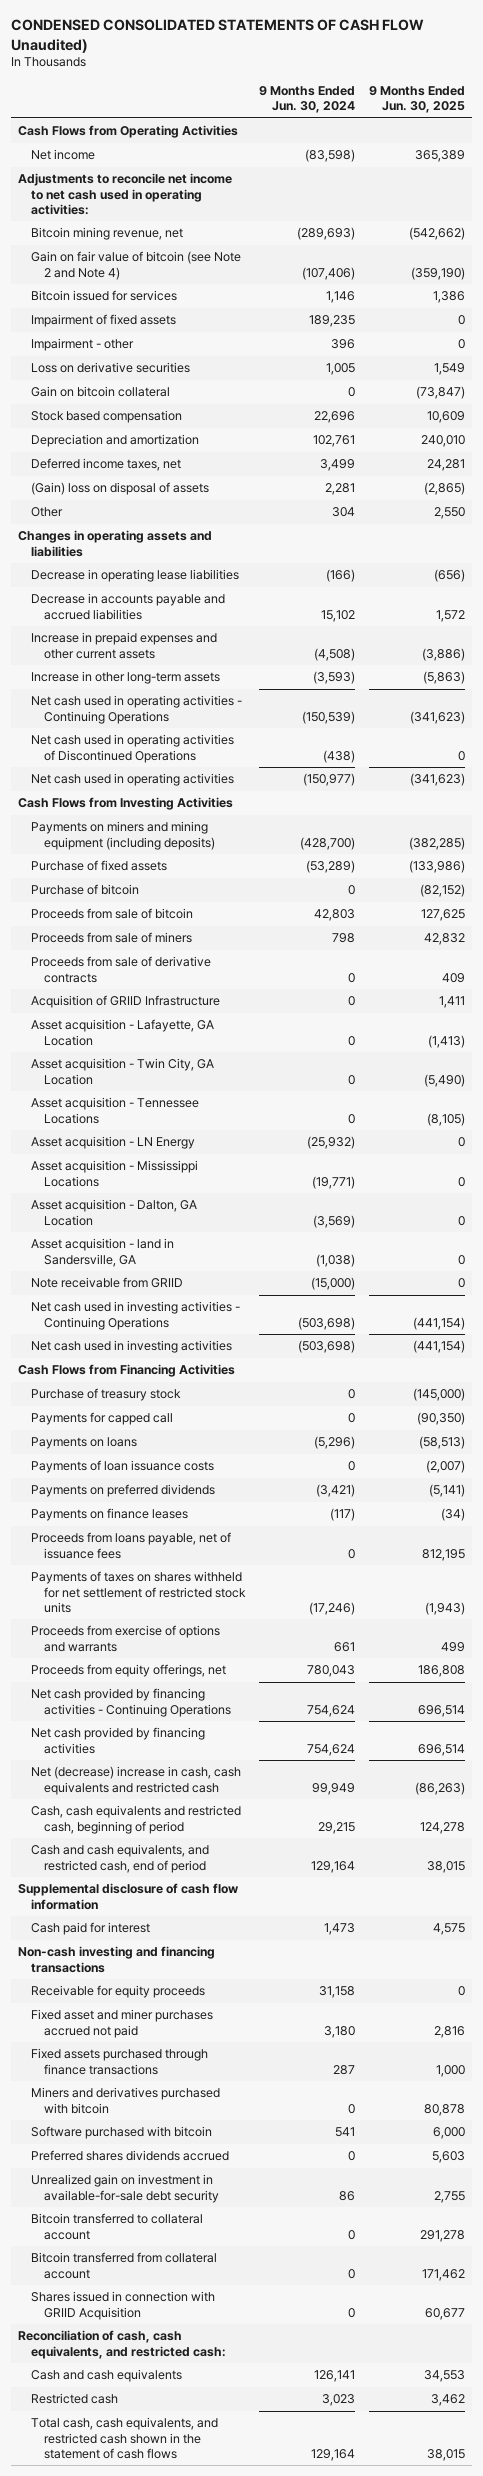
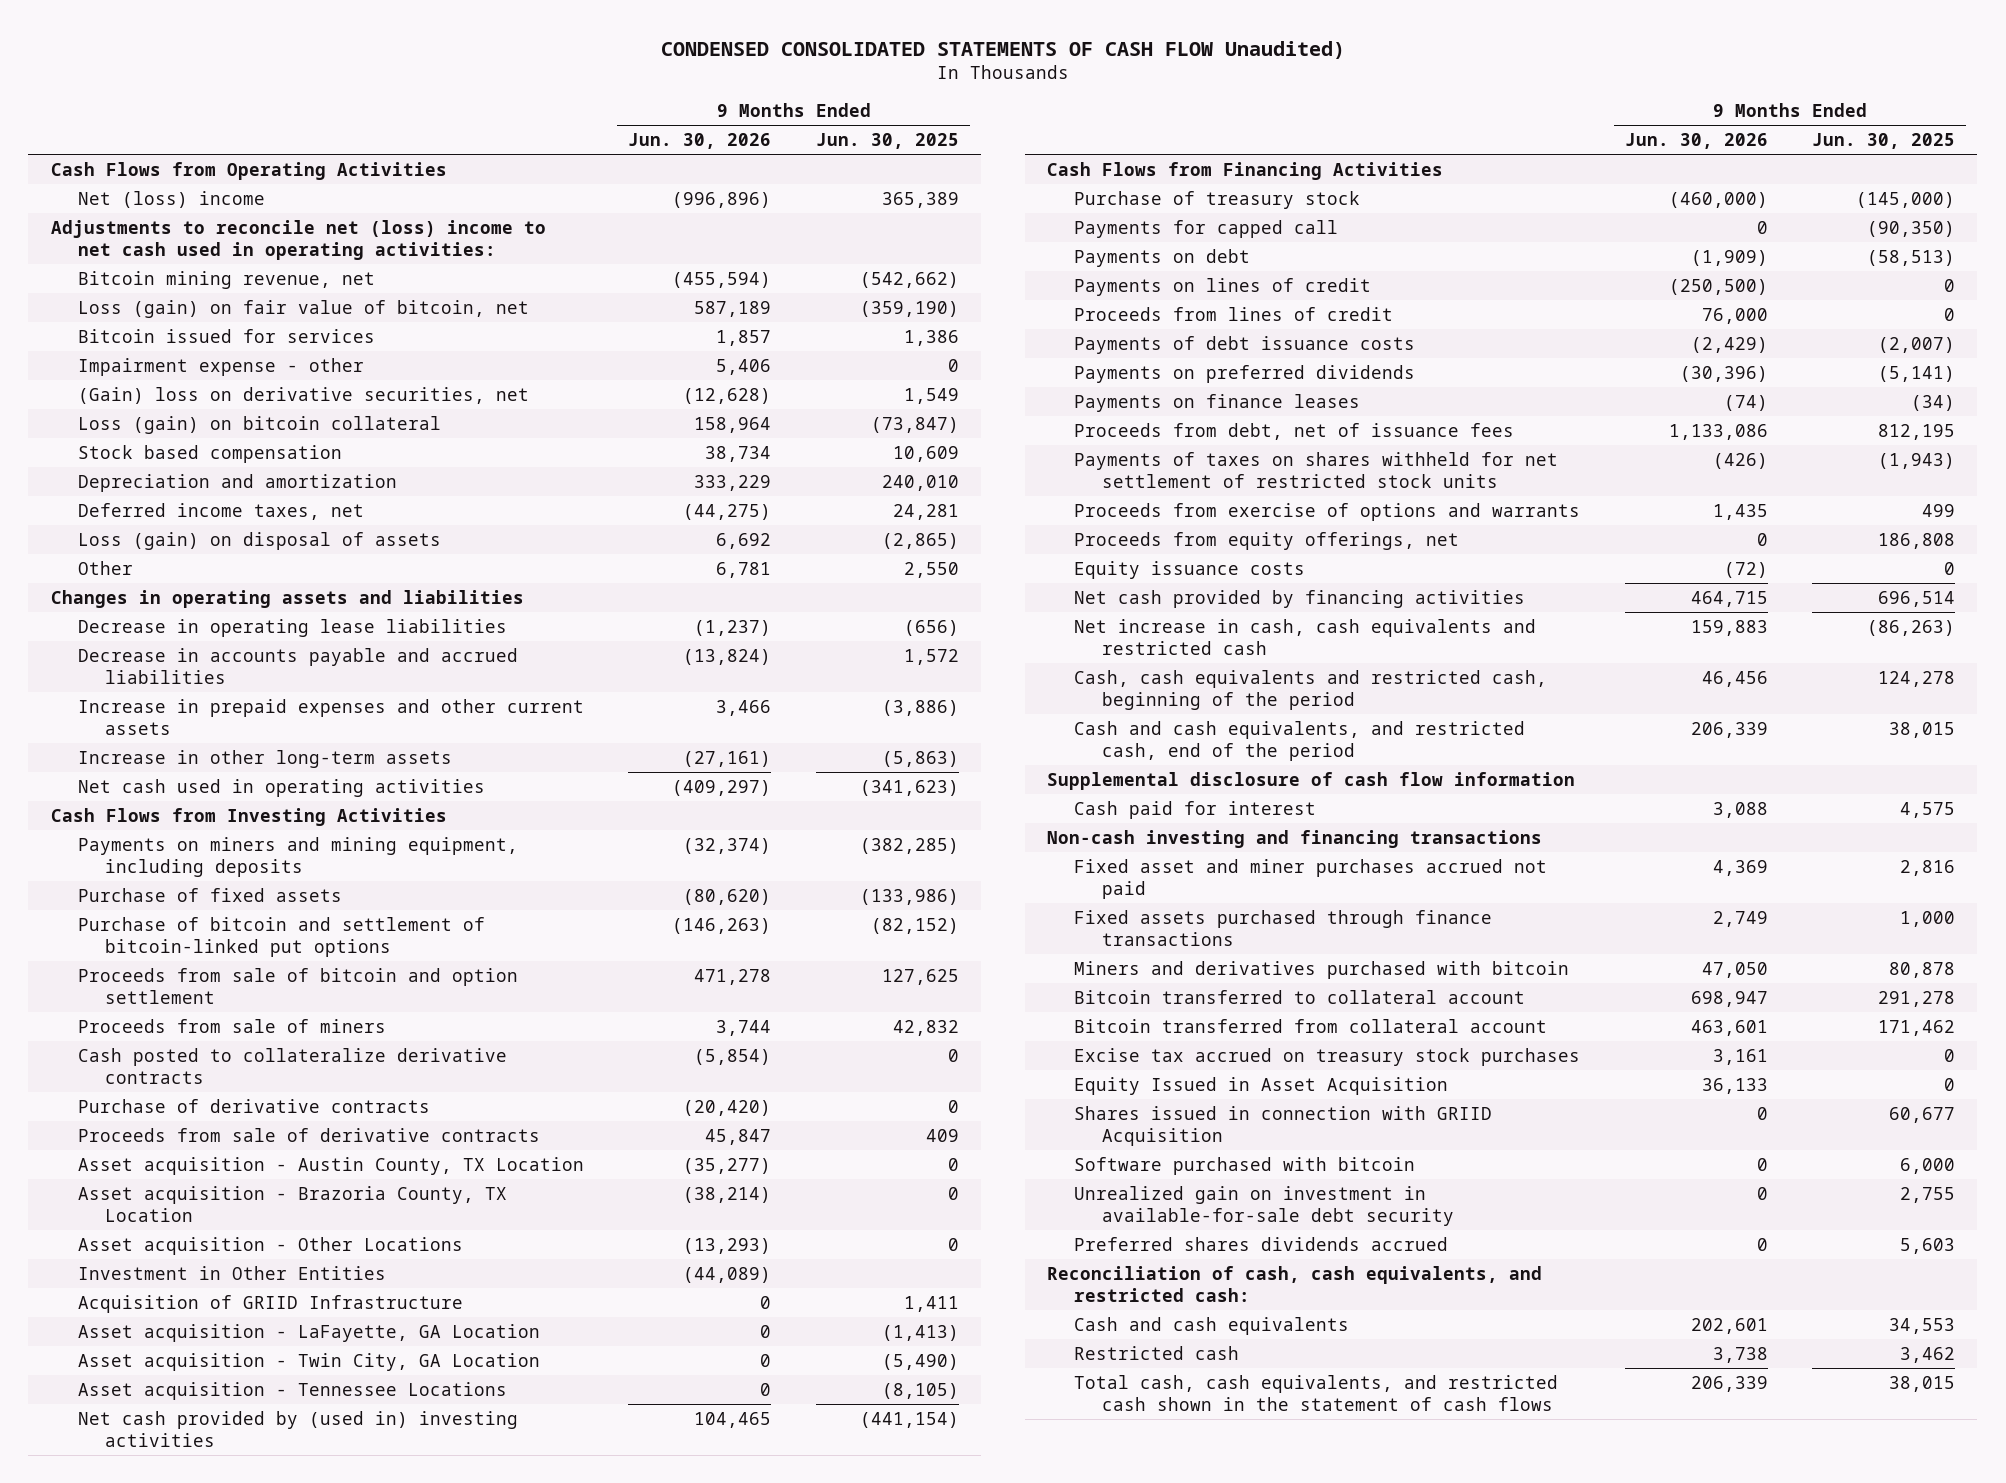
- | 9 Months Ended Jun. 30, 2024 | 9 Months Ended Jun. 30, 2025
+ | 9 Months Ended Jun. 30, 2026 | 9 Months Ended Jun. 30, 2025
- Net income | (83,598) | 365,389
- Adjustments to reconcile net income to net cash used in operating activities:
+ Net (loss) income | (996,896) | 365,389
+ Adjustments to reconcile net (loss) income to net cash used in operating activities:
- Gain on fair value of bitcoin (see Note 2 and Note 4) | (107,406) | (359,190)
+ Loss (gain) on fair value of bitcoin, net | 587,189 | (359,190)
- Impairment of fixed assets | 189,235 | 0
- Impairment - other | 396 | 0
- Loss on derivative securities | 1,005 | 1,549
- Gain on bitcoin collateral | 0 | (73,847)
+ Impairment expense - other | 5,406 | 0
+ (Gain) loss on derivative securities, net | (12,628) | 1,549
+ Loss (gain) on bitcoin collateral | 158,964 | (73,847)
- (Gain) loss on disposal of assets | 2,281 | (2,865)
+ Loss (gain) on disposal of assets | 6,692 | (2,865)
- Net cash used in operating activities - Continuing Operations | (150,539) | (341,623)
- Net cash used in operating activities of Discontinued Operations | (438) | 0
- Payments on miners and mining equipment (including deposits) | (428,700) | (382,285)
+ Payments on miners and mining equipment, including deposits | (32,374) | (382,285)
- Purchase of bitcoin | 0 | (82,152)
- Proceeds from sale of bitcoin | 42,803 | 127,625
+ Purchase of bitcoin and settlement of bitcoin-linked put options | (146,263) | (82,152)
+ Proceeds from sale of bitcoin and option settlement | 471,278 | 127,625
+ Cash posted to collateralize derivative contracts | (5,854) | 0
+ Purchase of derivative contracts | (20,420) | 0
+ Asset acquisition - Austin County, TX Location | (35,277) | 0
+ Asset acquisition - Brazoria County, TX Location | (38,214) | 0
+ Asset acquisition - Other Locations | (13,293) | 0
+ Investment in Other Entities | (44,089) |
- Asset acquisition - Lafayette, GA Location | 0 | (1,413)
+ Asset acquisition - LaFayette, GA Location | 0 | (1,413)
- Asset acquisition - LN Energy | (25,932) | 0
- Asset acquisition - Mississippi Locations | (19,771) | 0
- Asset acquisition - Dalton, GA Location | (3,569) | 0
- Asset acquisition - land in Sandersville, GA | (1,038) | 0
- Note receivable from GRIID | (15,000) | 0
- Net cash used in investing activities - Continuing Operations | (503,698) | (441,154)
- Net cash used in investing activities | (503,698) | (441,154)
+ Net cash provided by (used in) investing activities | 104,465 | (441,154)
- Payments on loans | (5,296) | (58,513)
- Payments of loan issuance costs | 0 | (2,007)
+ Payments on debt | (1,909) | (58,513)
+ Payments on lines of credit | (250,500) | 0
+ Proceeds from lines of credit | 76,000 | 0
+ Payments of debt issuance costs | (2,429) | (2,007)
- Proceeds from loans payable, net of issuance fees | 0 | 812,195
+ Proceeds from debt, net of issuance fees | 1,133,086 | 812,195
- Net cash provided by financing activities - Continuing Operations | 754,624 | 696,514
+ Equity issuance costs | (72) | 0
- Net (decrease) increase in cash, cash equivalents and restricted cash | 99,949 | (86,263)
- Cash, cash equivalents and restricted cash, beginning of period | 29,215 | 124,278
- Cash and cash equivalents, and restricted cash, end of period | 129,164 | 38,015
+ Net increase in cash, cash equivalents and restricted cash | 159,883 | (86,263)
+ Cash, cash equivalents and restricted cash, beginning of the period | 46,456 | 124,278
+ Cash and cash equivalents, and restricted cash, end of the period | 206,339 | 38,015
- Receivable for equity proceeds | 31,158 | 0
+ Excise tax accrued on treasury stock purchases | 3,161 | 0
+ Equity Issued in Asset Acquisition | 36,133 | 0
moved down: Software purchased with bitcoin | 0 | 6,000
moved down: Unrealized gain on investment in available-for-sale debt security | 0 | 2,755
moved down: Preferred shares dividends accrued | 0 | 5,603

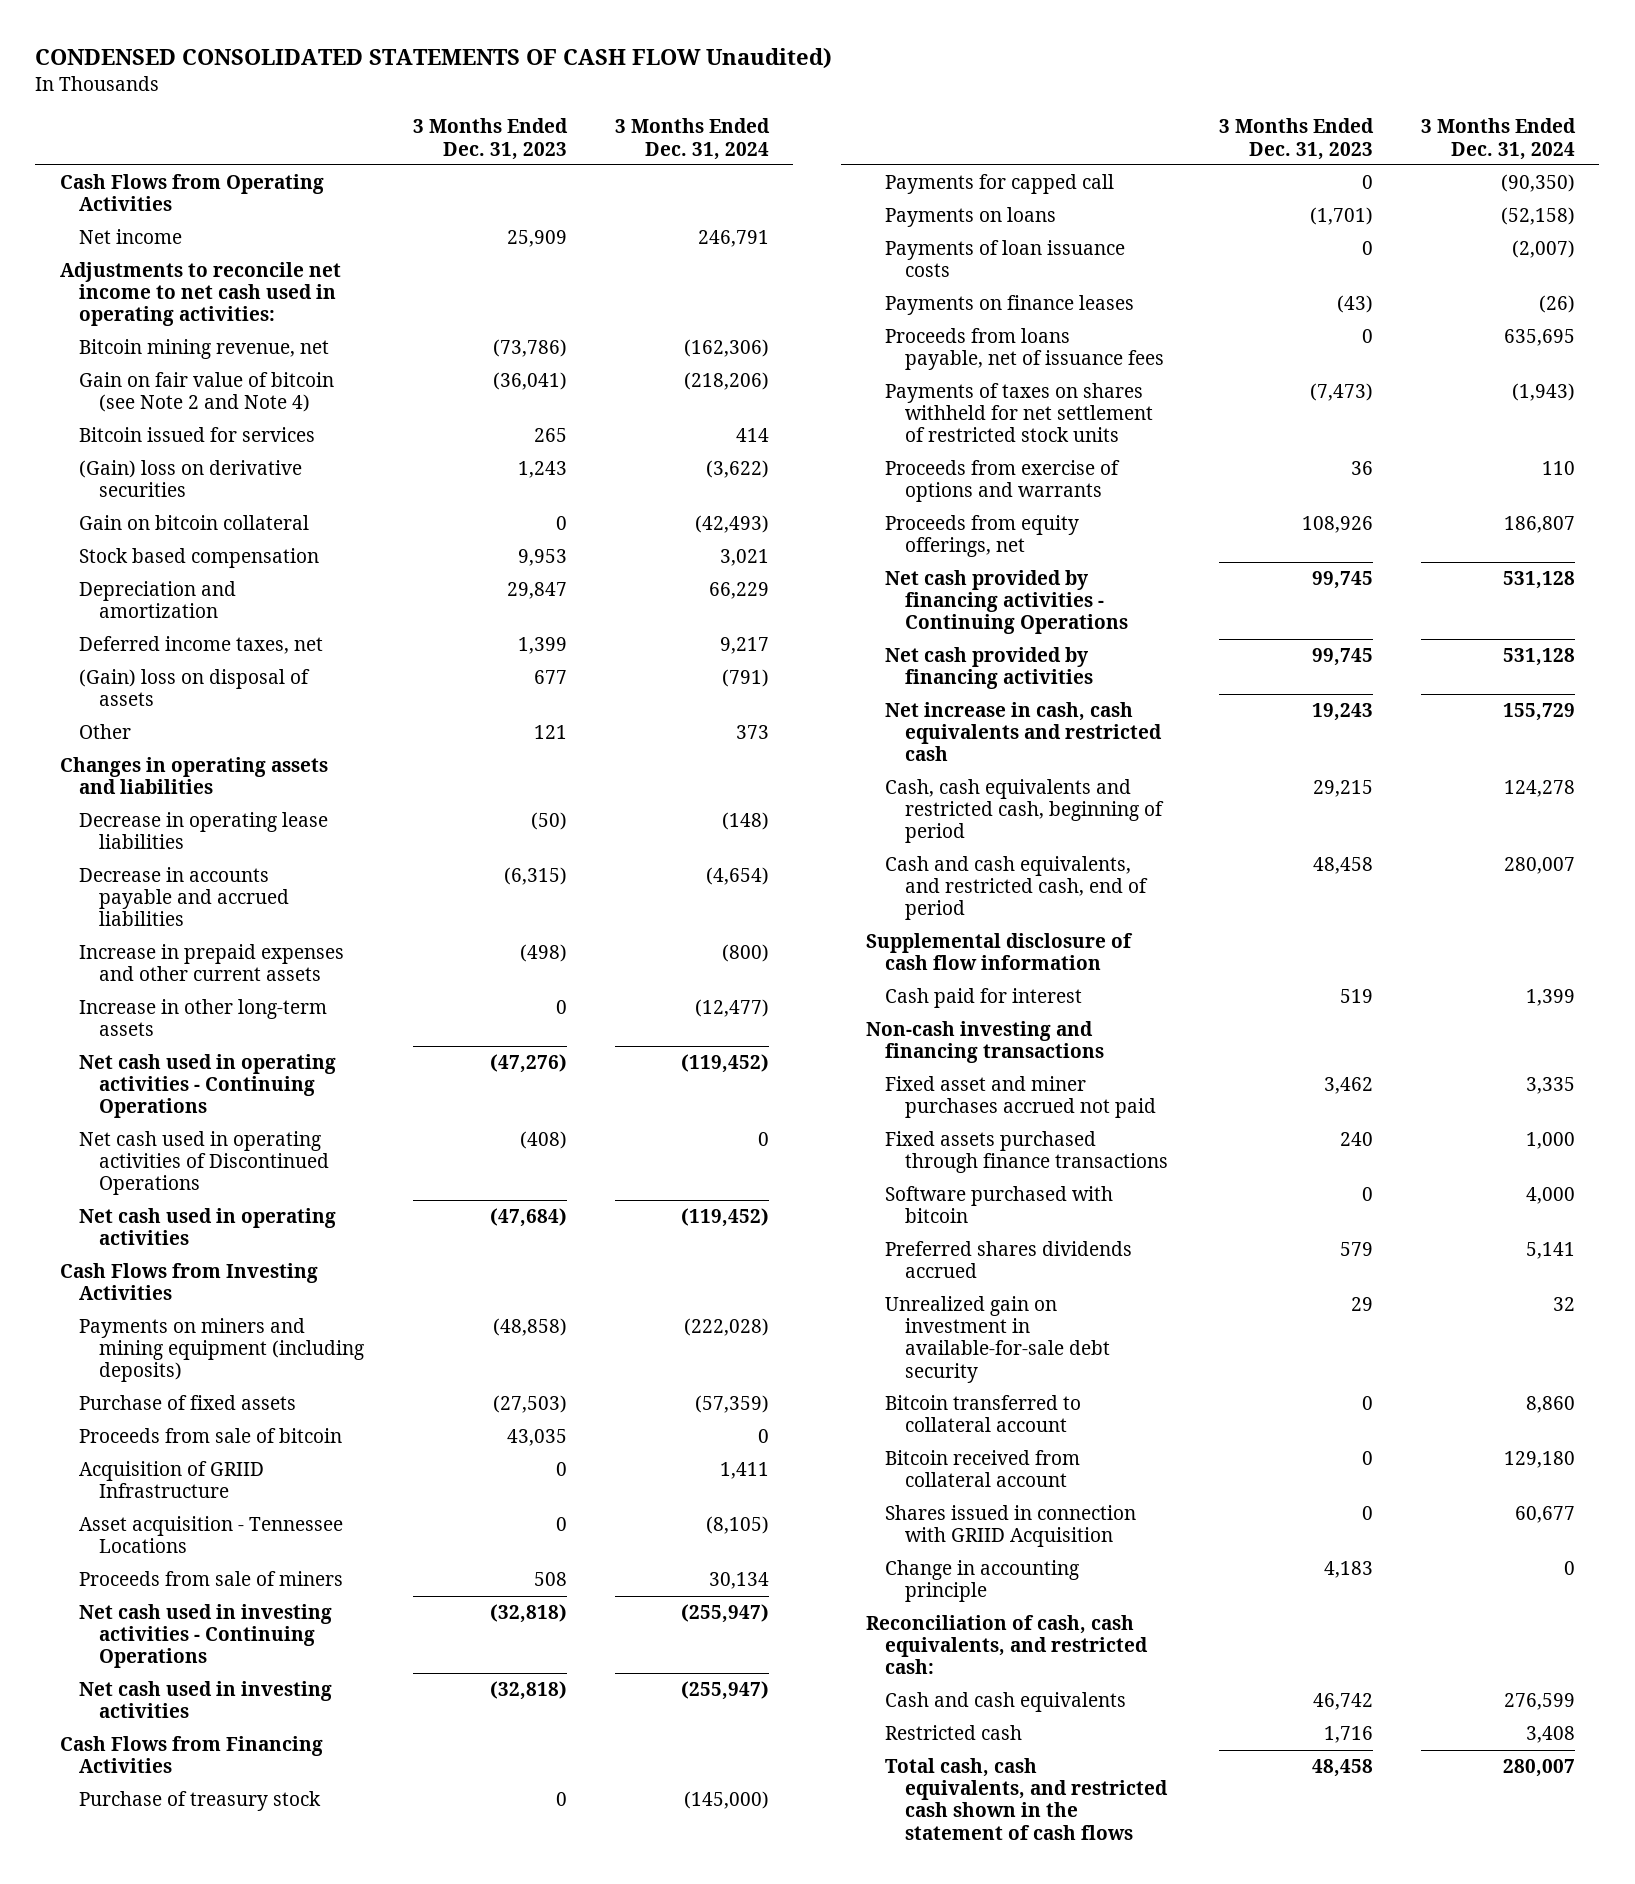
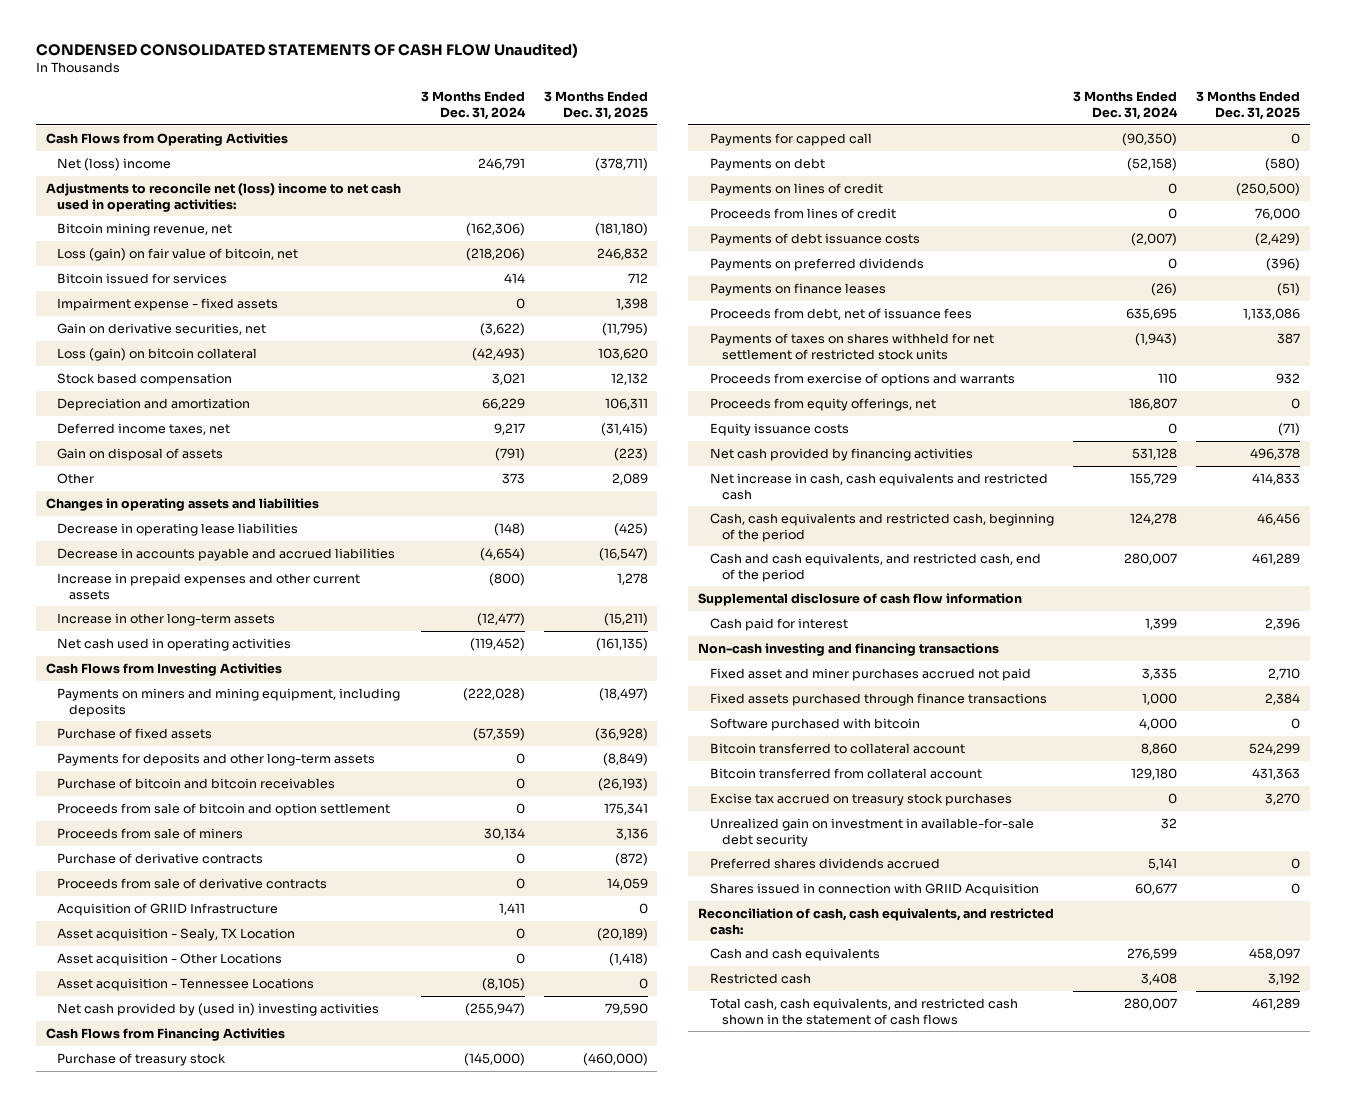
- | 3 Months Ended Dec. 31, 2023 | 3 Months Ended Dec. 31, 2024
+ | 3 Months Ended Dec. 31, 2024 | 3 Months Ended Dec. 31, 2025
- Net income | 25,909 | 246,791
- Adjustments to reconcile net income to net cash used in operating activities:
+ Net (loss) income | 246,791 | (378,711)
+ Adjustments to reconcile net (loss) income to net cash used in operating activities:
- Gain on fair value of bitcoin (see Note 2 and Note 4) | (36,041) | (218,206)
+ Loss (gain) on fair value of bitcoin, net | (218,206) | 246,832
- (Gain) loss on derivative securities | 1,243 | (3,622)
- Gain on bitcoin collateral | 0 | (42,493)
+ Impairment expense - fixed assets | 0 | 1,398
+ Gain on derivative securities, net | (3,622) | (11,795)
+ Loss (gain) on bitcoin collateral | (42,493) | 103,620
- (Gain) loss on disposal of assets | 677 | (791)
+ Gain on disposal of assets | (791) | (223)
- Net cash used in operating activities - Continuing Operations | (47,276) | (119,452)
- Net cash used in operating activities of Discontinued Operations | (408) | 0
- Payments on miners and mining equipment (including deposits) | (48,858) | (222,028)
+ Payments on miners and mining equipment, including deposits | (222,028) | (18,497)
- Proceeds from sale of bitcoin | 43,035 | 0
+ Payments for deposits and other long-term assets | 0 | (8,849)
+ Purchase of bitcoin and bitcoin receivables | 0 | (26,193)
+ Proceeds from sale of bitcoin and option settlement | 0 | 175,341
moved up: Proceeds from sale of miners | 30,134 | 3,136
+ Purchase of derivative contracts | 0 | (872)
+ Proceeds from sale of derivative contracts | 0 | 14,059
+ Asset acquisition - Sealy, TX Location | 0 | (20,189)
+ Asset acquisition - Other Locations | 0 | (1,418)
- Net cash used in investing activities - Continuing Operations | (32,818) | (255,947)
- Net cash used in investing activities | (32,818) | (255,947)
+ Net cash provided by (used in) investing activities | (255,947) | 79,590
- Payments on loans | (1,701) | (52,158)
- Payments of loan issuance costs | 0 | (2,007)
+ Payments on debt | (52,158) | (580)
+ Payments on lines of credit | 0 | (250,500)
+ Proceeds from lines of credit | 0 | 76,000
+ Payments of debt issuance costs | (2,007) | (2,429)
+ Payments on preferred dividends | 0 | (396)
- Proceeds from loans payable, net of issuance fees | 0 | 635,695
+ Proceeds from debt, net of issuance fees | 635,695 | 1,133,086
- Net cash provided by financing activities - Continuing Operations | 99,745 | 531,128
+ Equity issuance costs | 0 | (71)
- Cash, cash equivalents and restricted cash, beginning of period | 29,215 | 124,278
- Cash and cash equivalents, and restricted cash, end of period | 48,458 | 280,007
+ Cash, cash equivalents and restricted cash, beginning of the period | 124,278 | 46,456
+ Cash and cash equivalents, and restricted cash, end of the period | 280,007 | 461,289
- Bitcoin received from collateral account | 0 | 129,180
+ Bitcoin transferred from collateral account | 129,180 | 431,363
+ Excise tax accrued on treasury stock purchases | 0 | 3,270
moved down: Unrealized gain on investment in available-for-sale debt security | 32 |
moved down: Preferred shares dividends accrued | 5,141 | 0
- Change in accounting principle | 4,183 | 0

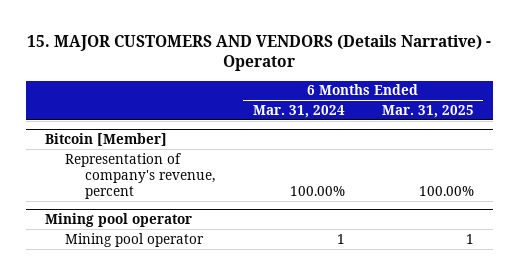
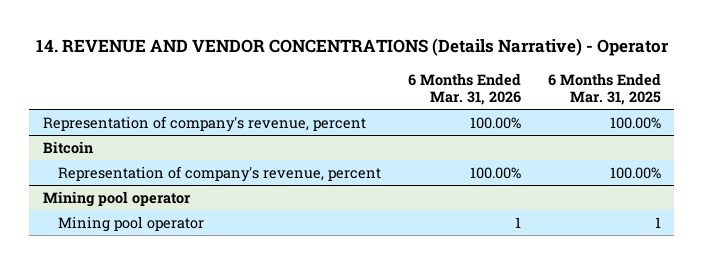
- 15. MAJOR CUSTOMERS AND VENDORS (Details Narrative) - Operator
+ 14. REVENUE AND VENDOR CONCENTRATIONS (Details Narrative) - Operator
- | 6 Months Ended Mar. 31, 2024 | 6 Months Ended Mar. 31, 2025
+ | 6 Months Ended Mar. 31, 2026 | 6 Months Ended Mar. 31, 2025
- Bitcoin [Member]
+ Bitcoin
+ Representation of company's revenue, percent | 100.00% | 100.00%

